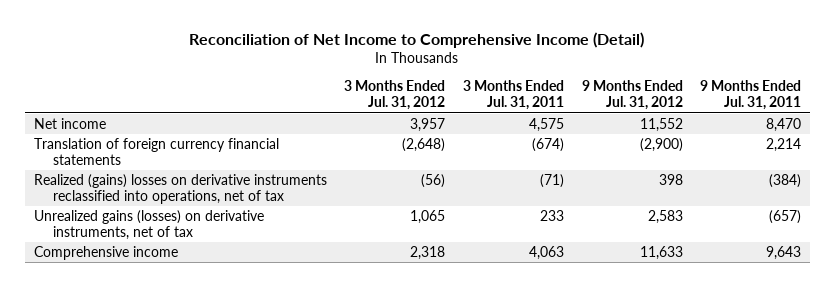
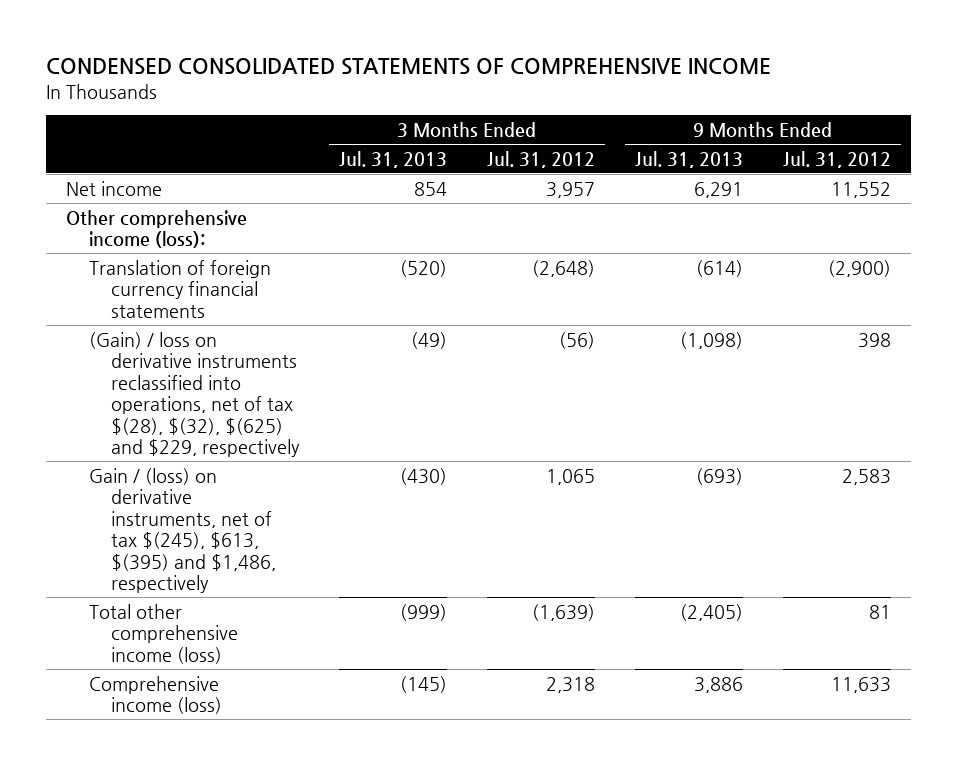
- Reconciliation of Net Income to Comprehensive Income (Detail)
+ CONDENSED CONSOLIDATED STATEMENTS OF COMPREHENSIVE INCOME
- | 3 Months Ended Jul. 31, 2012 | 3 Months Ended Jul. 31, 2011 | 9 Months Ended Jul. 31, 2012 | 9 Months Ended Jul. 31, 2011
+ | 3 Months Ended Jul. 31, 2013 | 3 Months Ended Jul. 31, 2012 | 9 Months Ended Jul. 31, 2013 | 9 Months Ended Jul. 31, 2012
+ Other comprehensive income (loss):
- Realized (gains) losses on derivative instruments reclassified into operations, net of tax | (56) | (71) | 398 | (384)
- Unrealized gains (losses) on derivative instruments, net of tax | 1,065 | 233 | 2,583 | (657)
- Comprehensive income | 2,318 | 4,063 | 11,633 | 9,643
+ (Gain) / loss on derivative instruments reclassified into operations, net of tax $(28), $(32), $(625) and $229, respectively | (49) | (56) | (1,098) | 398
+ Gain / (loss) on derivative instruments, net of tax $(245), $613, $(395) and $1,486, respectively | (430) | 1,065 | (693) | 2,583
+ Total other comprehensive income (loss) | (999) | (1,639) | (2,405) | 81
+ Comprehensive income (loss) | (145) | 2,318 | 3,886 | 11,633

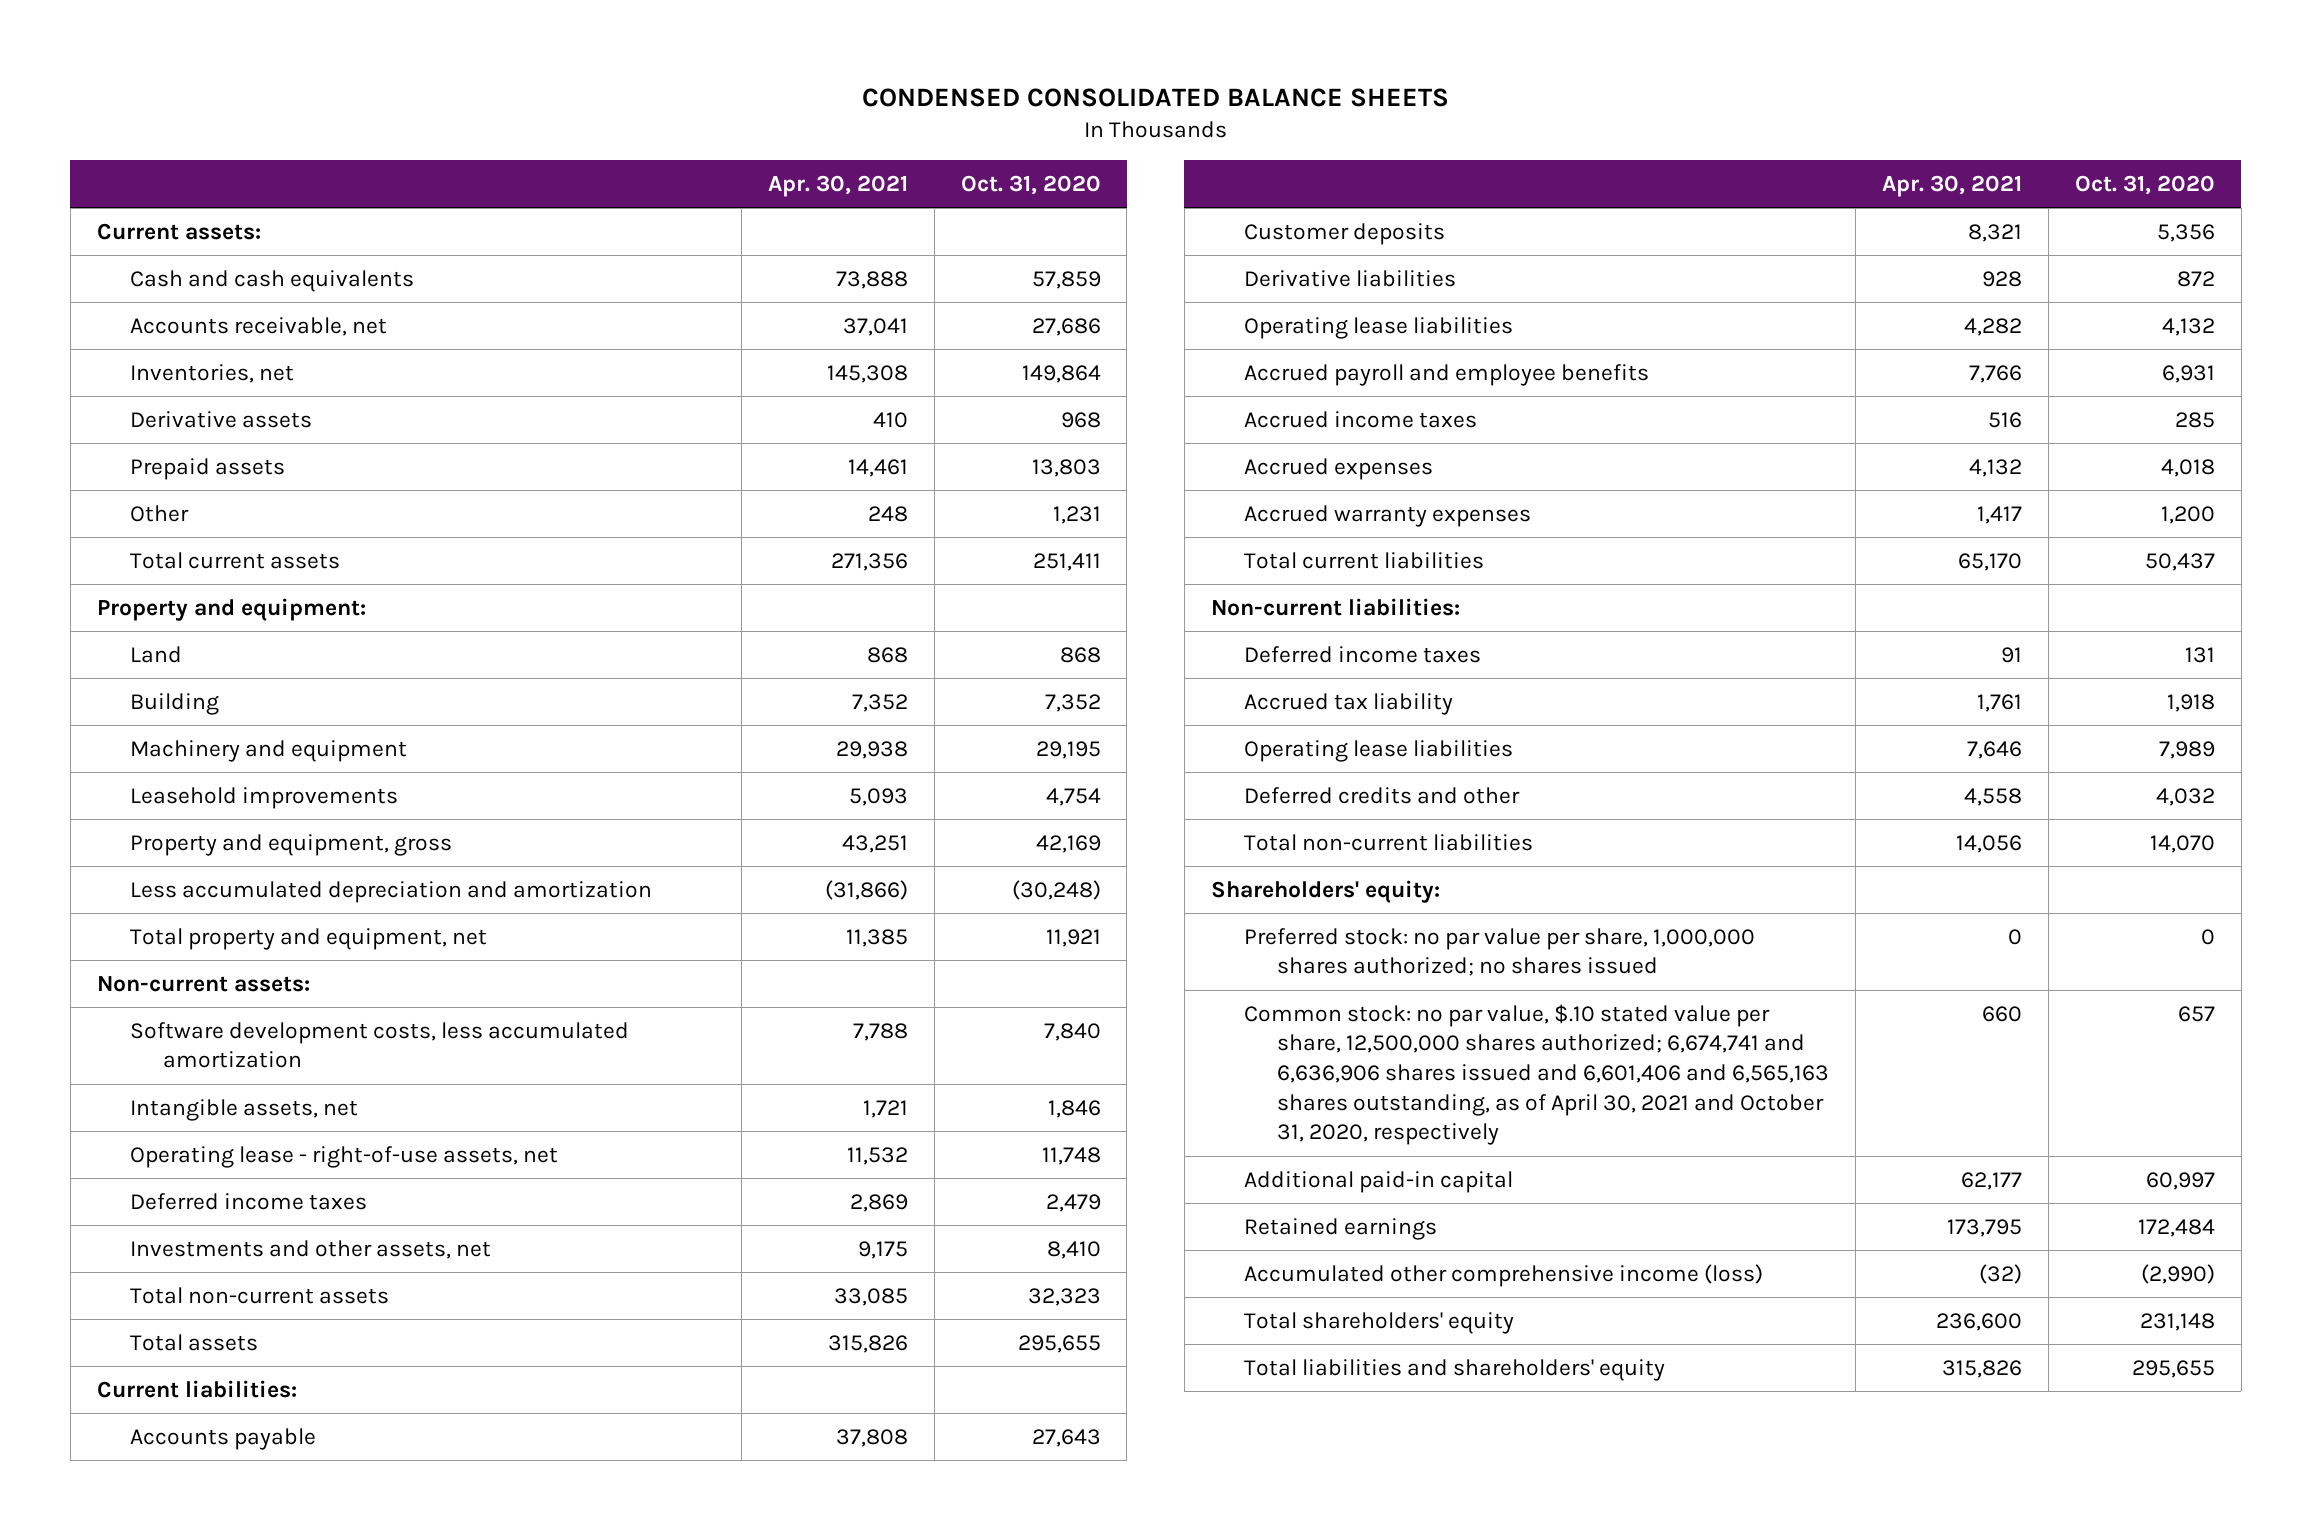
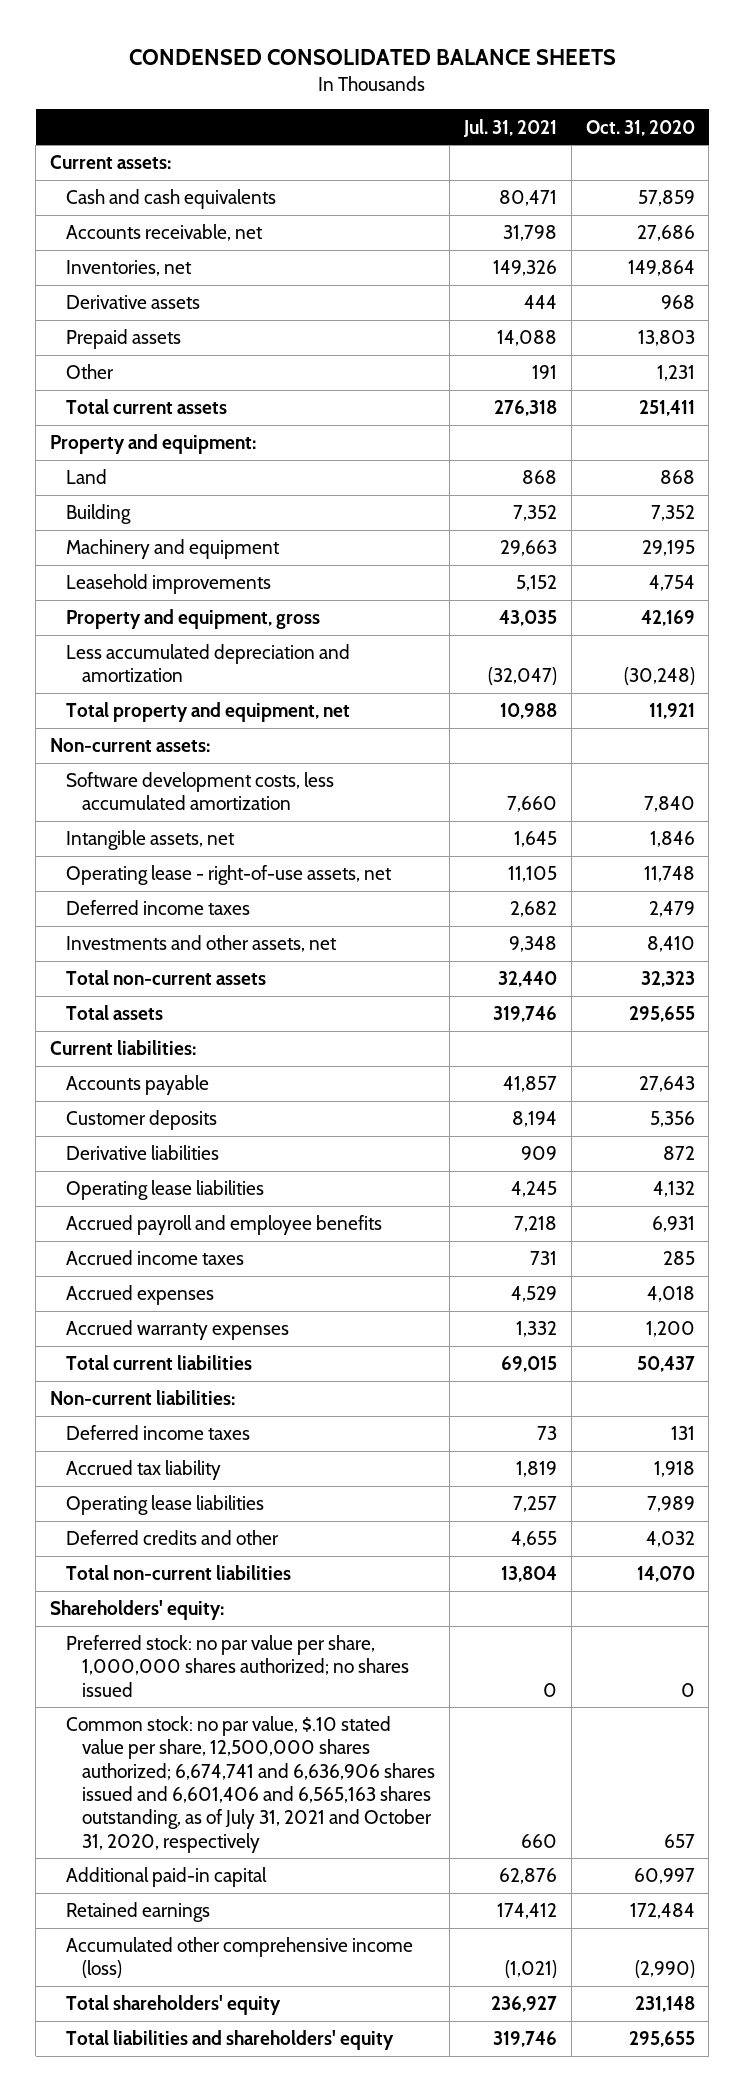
- | Apr. 30, 2021 | Oct. 31, 2020
+ | Jul. 31, 2021 | Oct. 31, 2020
- Common stock: no par value, $.10 stated value per share, 12,500,000 shares authorized; 6,674,741 and 6,636,906 shares issued and 6,601,406 and 6,565,163 shares outstanding, as of April 30, 2021 and October 31, 2020, respectively | 660 | 657
+ Common stock: no par value, $.10 stated value per share, 12,500,000 shares authorized; 6,674,741 and 6,636,906 shares issued and 6,601,406 and 6,565,163 shares outstanding, as of July 31, 2021 and October 31, 2020, respectively | 660 | 657

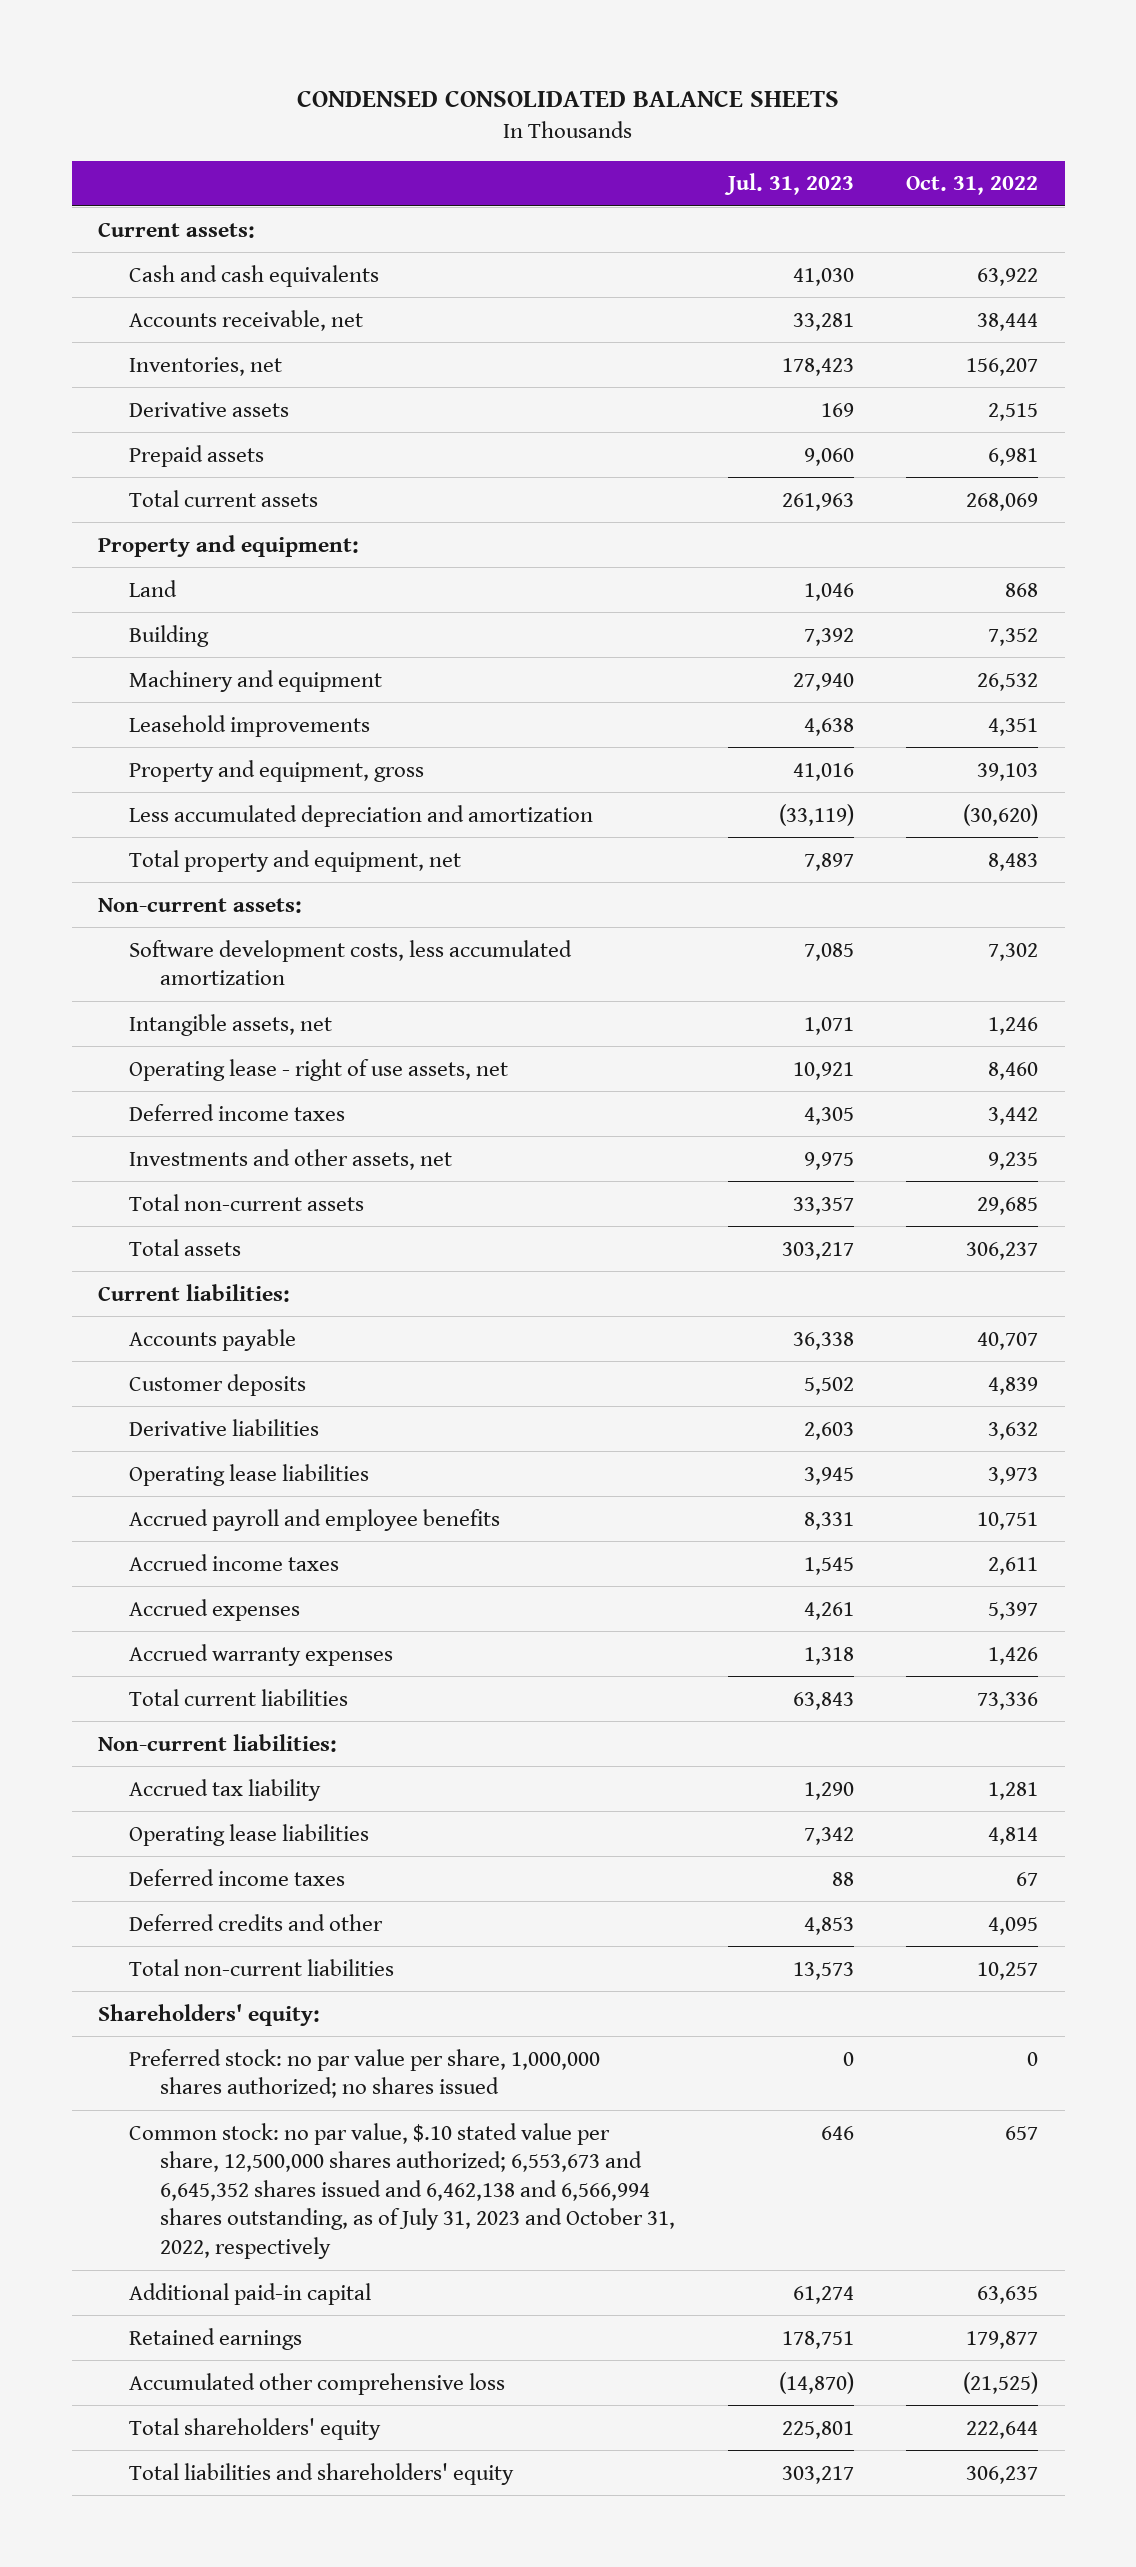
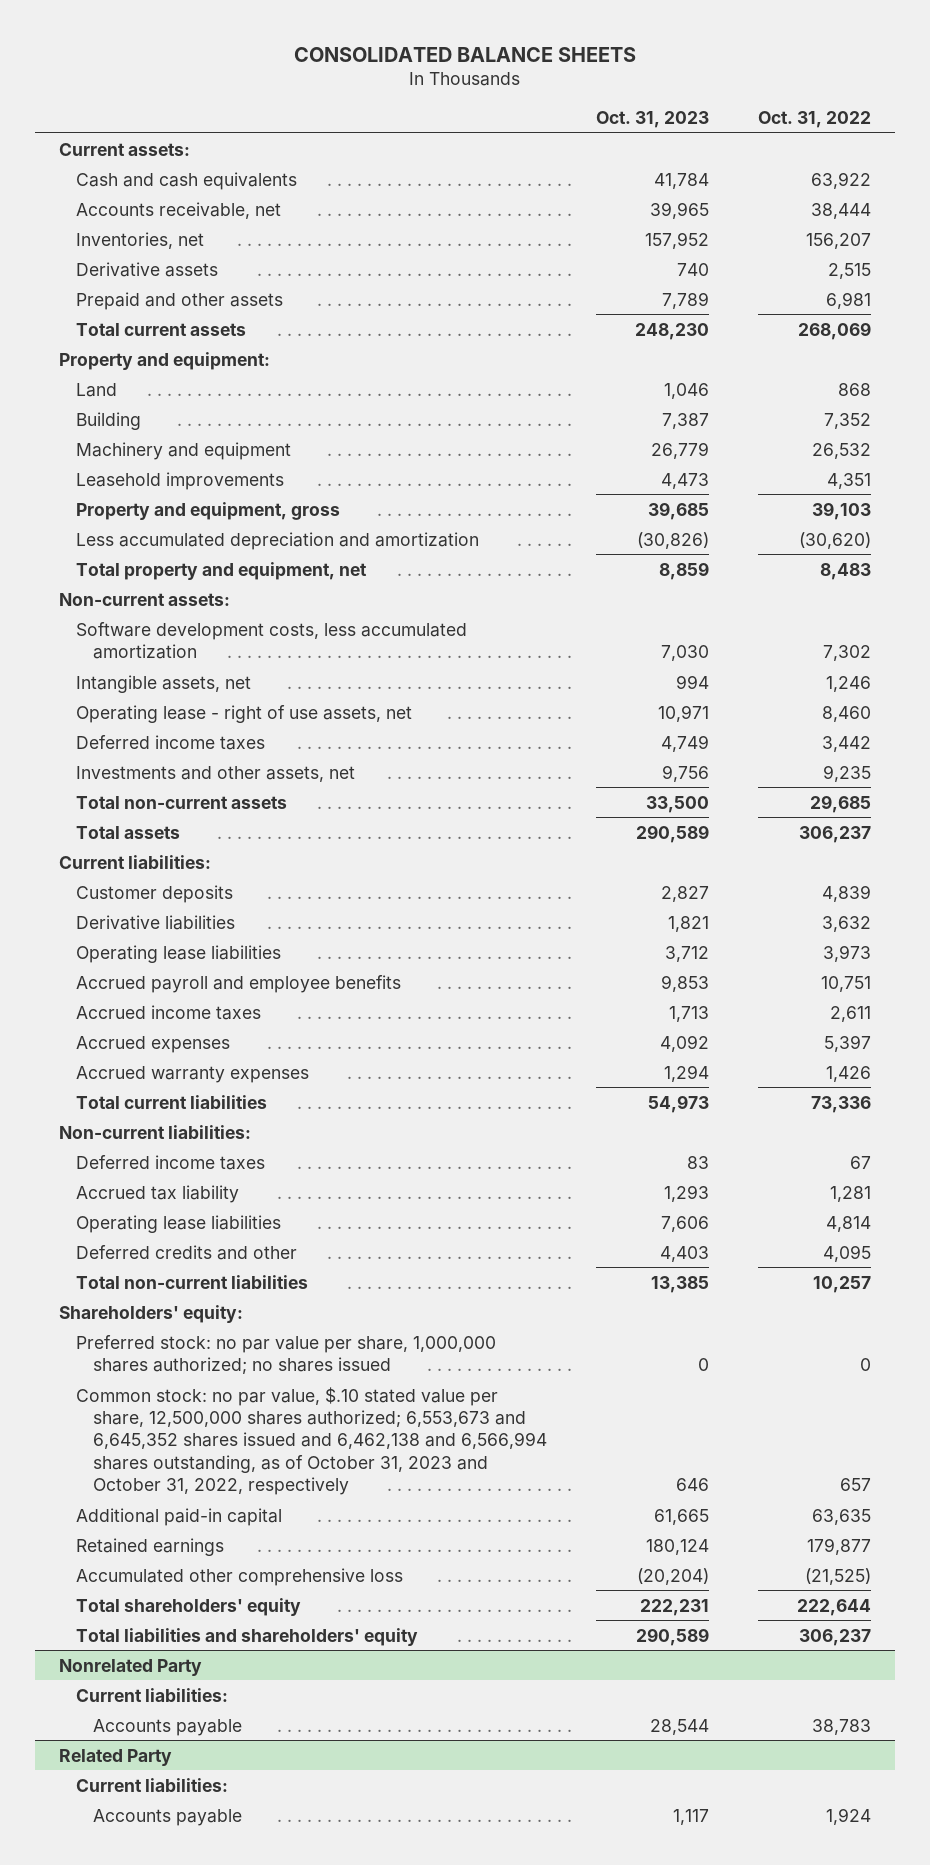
- CONDENSED CONSOLIDATED BALANCE SHEETS
+ CONSOLIDATED BALANCE SHEETS
- | Jul. 31, 2023 | Oct. 31, 2022
+ | Oct. 31, 2023 | Oct. 31, 2022
- Prepaid assets | 9,060 | 6,981
+ Prepaid and other assets | 7,789 | 6,981
- Accounts payable | 36,338 | 40,707
moved up: Deferred income taxes | 83 | 67
- Common stock: no par value, $.10 stated value per share, 12,500,000 shares authorized; 6,553,673 and 6,645,352 shares issued and 6,462,138 and 6,566,994 shares outstanding, as of July 31, 2023 and October 31, 2022, respectively | 646 | 657
+ Common stock: no par value, $.10 stated value per share, 12,500,000 shares authorized; 6,553,673 and 6,645,352 shares issued and 6,462,138 and 6,566,994 shares outstanding, as of October 31, 2023 and October 31, 2022, respectively | 646 | 657
+ Nonrelated Party
+ Current liabilities:
+ Accounts payable | 28,544 | 38,783
+ Related Party
+ Current liabilities:
+ Accounts payable | 1,117 | 1,924

